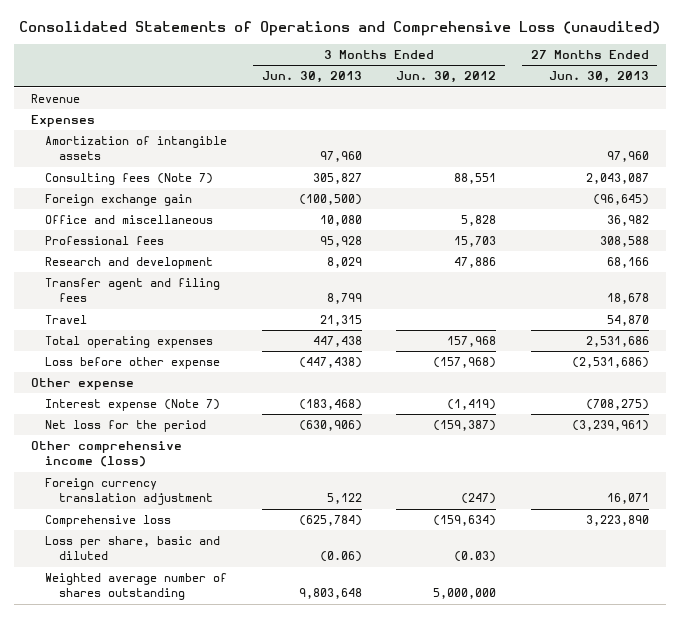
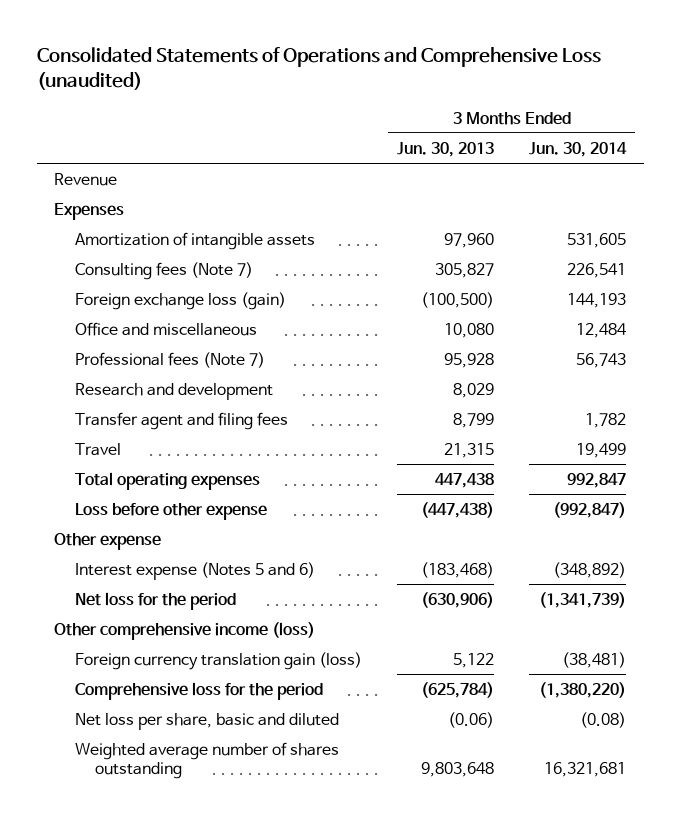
- | 3 Months Ended Jun. 30, 2013 | 3 Months Ended Jun. 30, 2012 | 27 Months Ended Jun. 30, 2013
+ | 3 Months Ended Jun. 30, 2013 | 3 Months Ended Jun. 30, 2014
- Foreign exchange gain | (100,500) | | (96,645)
+ Foreign exchange loss (gain) | (100,500) | 144,193
- Professional fees | 95,928 | 15,703 | 308,588
+ Professional fees (Note 7) | 95,928 | 56,743
- Interest expense (Note 7) | (183,468) | (1,419) | (708,275)
+ Interest expense (Notes 5 and 6) | (183,468) | (348,892)
- Foreign currency translation adjustment | 5,122 | (247) | 16,071
- Comprehensive loss | (625,784) | (159,634) | 3,223,890
- Loss per share, basic and diluted | (0.06) | (0.03) |
+ Foreign currency translation gain (loss) | 5,122 | (38,481)
+ Comprehensive loss for the period | (625,784) | (1,380,220)
+ Net loss per share, basic and diluted | (0.06) | (0.08)

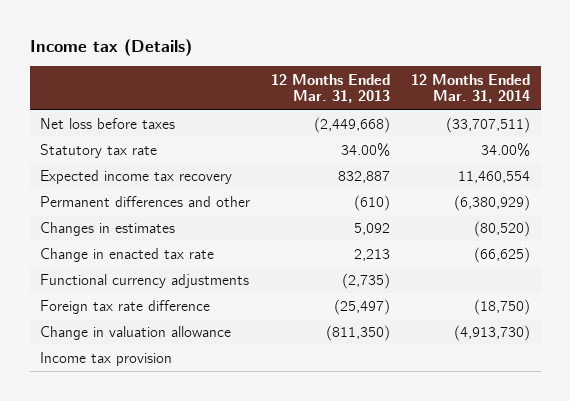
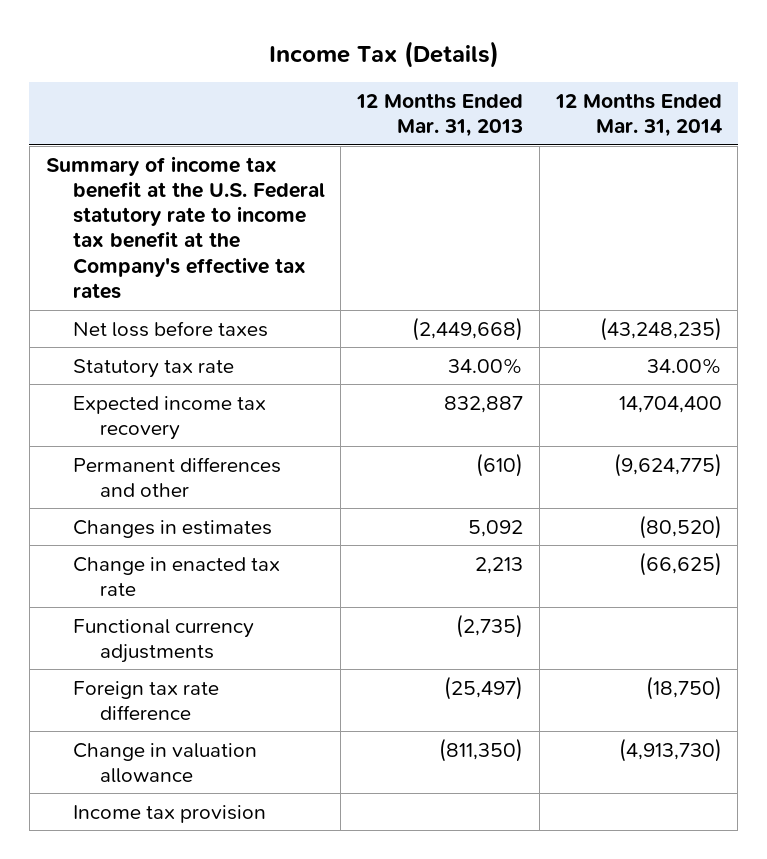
- Income tax (Details)
+ Income Tax (Details)
- Net loss before taxes | (2,449,668) | (33,707,511)
+ Summary of income tax benefit at the U.S. Federal statutory rate to income tax benefit at the Company's effective tax rates
+ Net loss before taxes | (2,449,668) | (43,248,235)
- Expected income tax recovery | 832,887 | 11,460,554
- Permanent differences and other | (610) | (6,380,929)
+ Expected income tax recovery | 832,887 | 14,704,400
+ Permanent differences and other | (610) | (9,624,775)

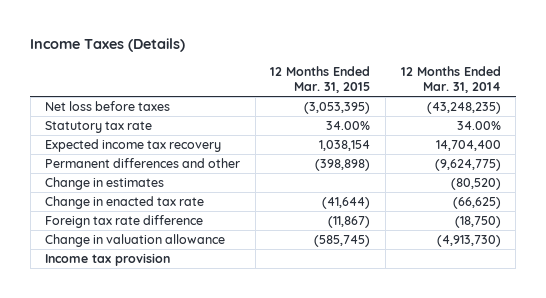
- Income Tax (Details)
+ Income Taxes (Details)
- | 12 Months Ended Mar. 31, 2013 | 12 Months Ended Mar. 31, 2014
+ | 12 Months Ended Mar. 31, 2015 | 12 Months Ended Mar. 31, 2014
- Summary of income tax benefit at the U.S. Federal statutory rate to income tax benefit at the Company's effective tax rates
- Changes in estimates | 5,092 | (80,520)
+ Change in estimates | | (80,520)
- Functional currency adjustments | (2,735) |

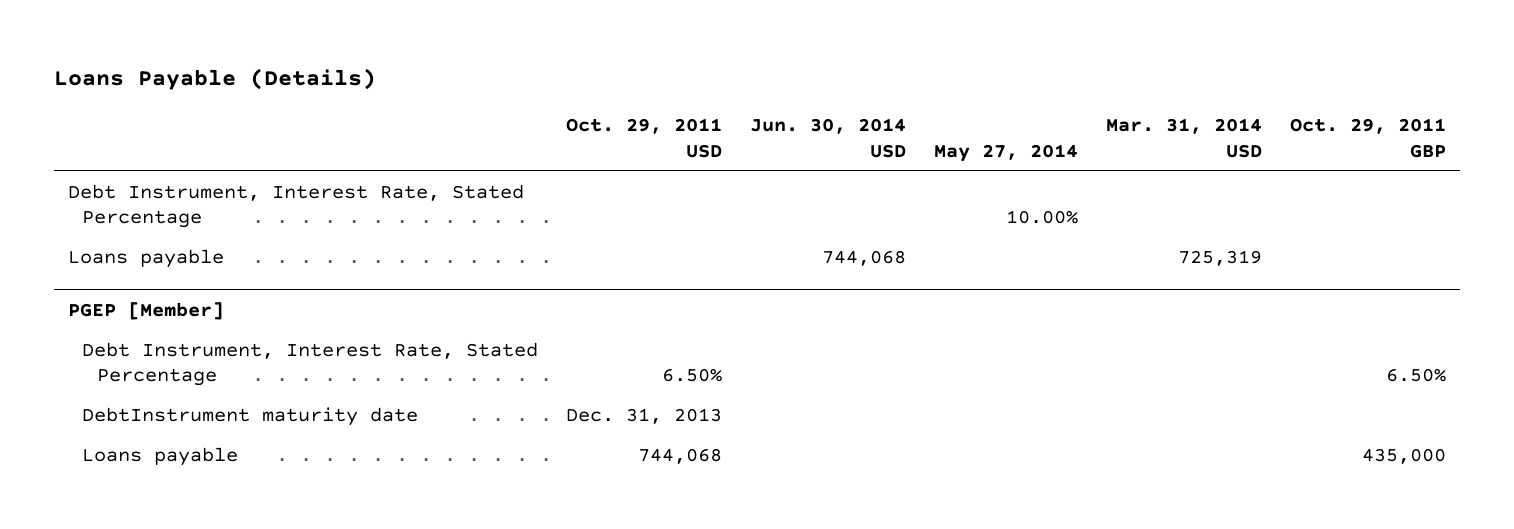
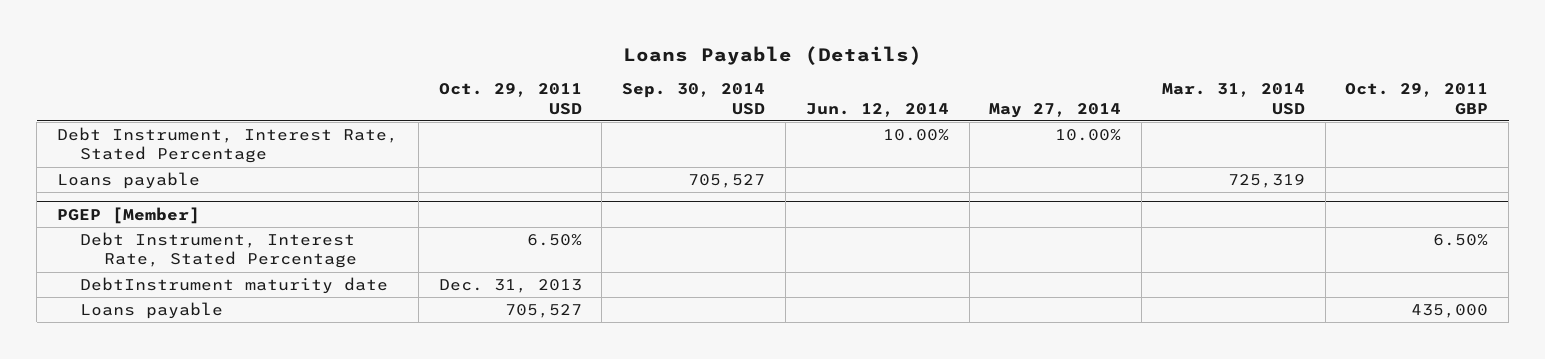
- | Oct. 29, 2011 USD | Jun. 30, 2014 USD | May 27, 2014 | Mar. 31, 2014 USD | Oct. 29, 2011 GBP
+ | Oct. 29, 2011 USD | Sep. 30, 2014 USD | Jun. 12, 2014 | May 27, 2014 | Mar. 31, 2014 USD | Oct. 29, 2011 GBP
@ PGEP [Member]
- Loans payable | 744,068 | | | | 435,000
+ Loans payable | 705,527 | | | | | 435,000

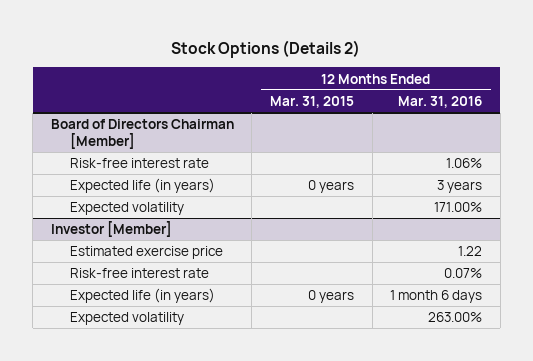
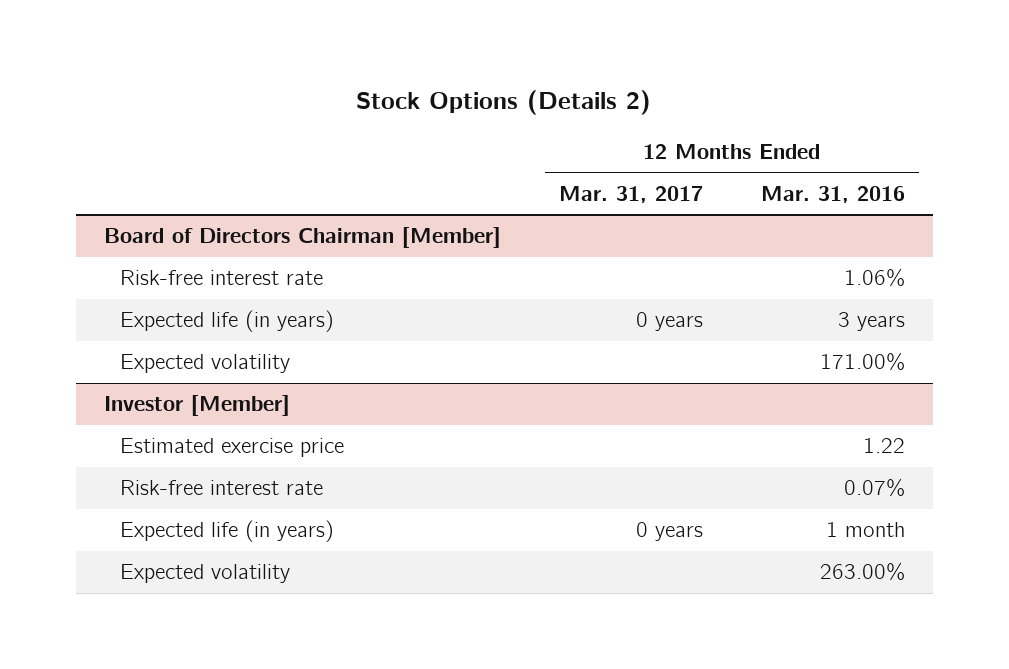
- | 12 Months Ended Mar. 31, 2015 | 12 Months Ended Mar. 31, 2016
+ | 12 Months Ended Mar. 31, 2017 | 12 Months Ended Mar. 31, 2016
@ Investor [Member]
- Expected life (in years) | 0 years | 1 month 6 days
+ Expected life (in years) | 0 years | 1 month

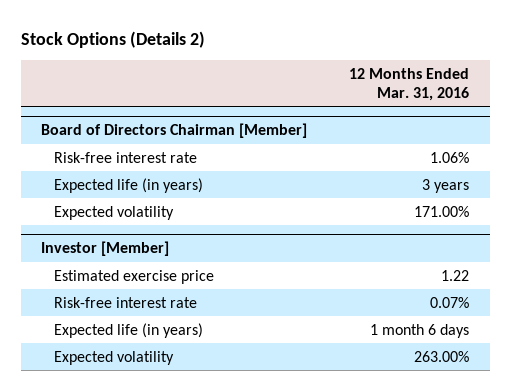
- | 12 Months Ended Mar. 31, 2017 | 12 Months Ended Mar. 31, 2016
+ | 12 Months Ended Mar. 31, 2016
@ Investor [Member]
- Expected life (in years) | 0 years | 1 month
+ Expected life (in years) | 1 month 6 days

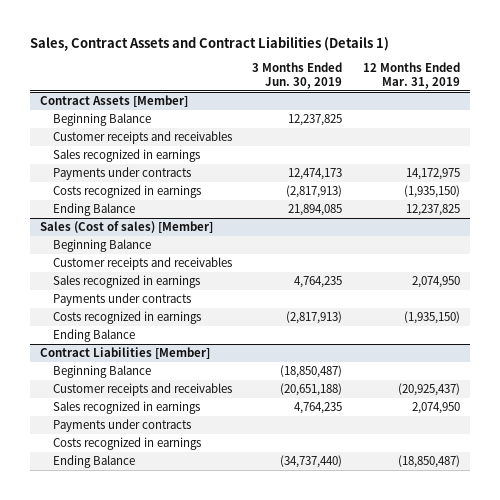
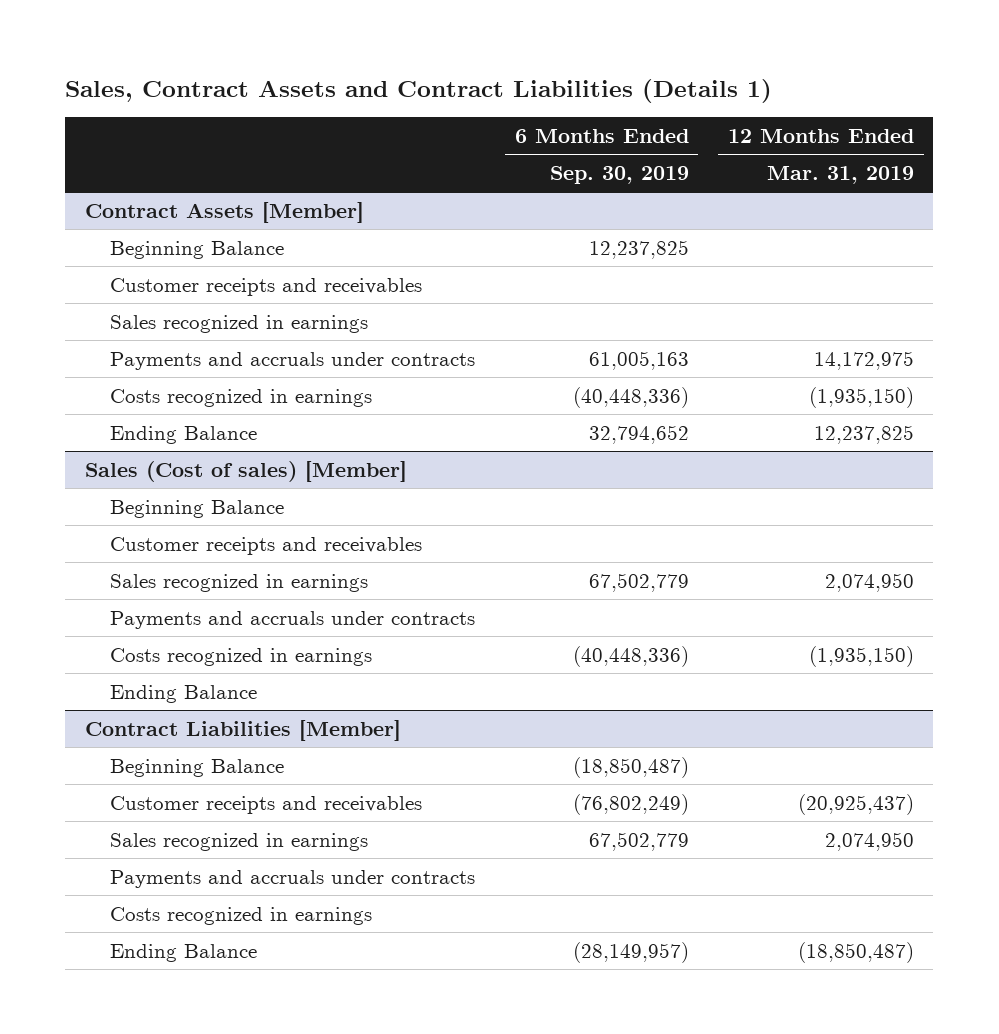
- | 3 Months Ended Jun. 30, 2019 | 12 Months Ended Mar. 31, 2019
+ | 6 Months Ended Sep. 30, 2019 | 12 Months Ended Mar. 31, 2019
@ Contract Assets [Member]
- Payments under contracts | 12,474,173 | 14,172,975
+ Payments and accruals under contracts | 61,005,163 | 14,172,975
@ Sales (Cost of sales) [Member]
- Payments under contracts
+ Payments and accruals under contracts
@ Contract Liabilities [Member]
- Payments under contracts
+ Payments and accruals under contracts

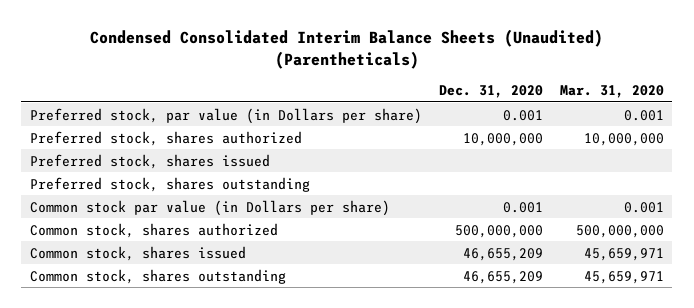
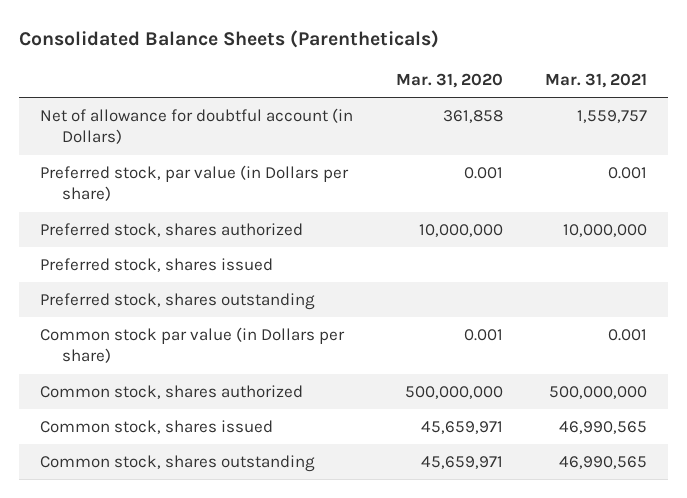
- Condensed Consolidated Interim Balance Sheets (Unaudited) (Parentheticals)
+ Consolidated Balance Sheets (Parentheticals)
- | Dec. 31, 2020 | Mar. 31, 2020
+ | Mar. 31, 2020 | Mar. 31, 2021
+ Net of allowance for doubtful account (in Dollars) | 361,858 | 1,559,757

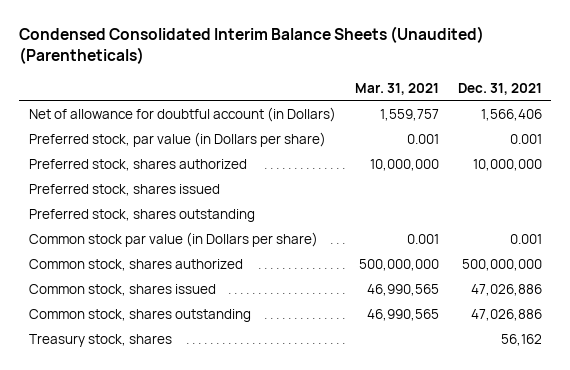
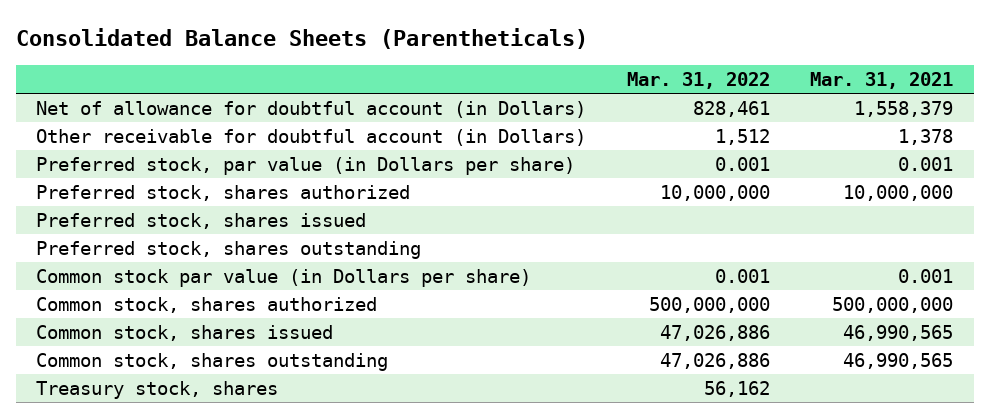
- Condensed Consolidated Interim Balance Sheets (Unaudited) (Parentheticals)
+ Consolidated Balance Sheets (Parentheticals)
- | Mar. 31, 2021 | Dec. 31, 2021
+ | Mar. 31, 2022 | Mar. 31, 2021
- Net of allowance for doubtful account (in Dollars) | 1,559,757 | 1,566,406
+ Net of allowance for doubtful account (in Dollars) | 828,461 | 1,558,379
+ Other receivable for doubtful account (in Dollars) | 1,512 | 1,378

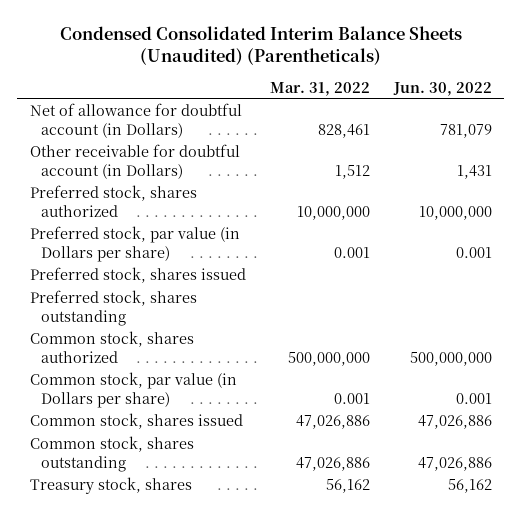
- Consolidated Balance Sheets (Parentheticals)
+ Condensed Consolidated Interim Balance Sheets (Unaudited) (Parentheticals)
- | Mar. 31, 2022 | Mar. 31, 2021
+ | Mar. 31, 2022 | Jun. 30, 2022
moved down: Preferred stock, par value (in Dollars per share) | 0.001 | 0.001
- Common stock par value (in Dollars per share) | 0.001 | 0.001
+ Common stock, par value (in Dollars per share) | 0.001 | 0.001

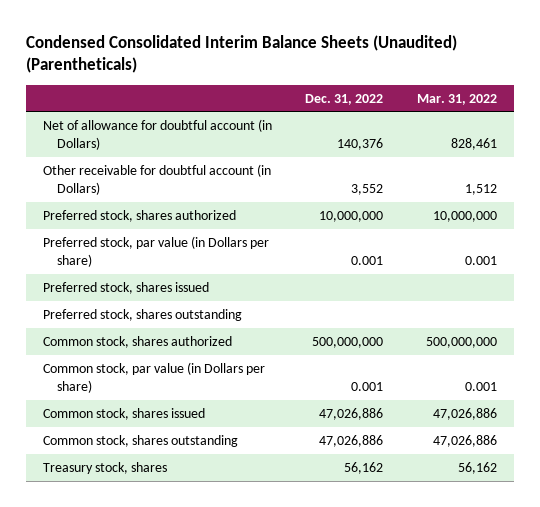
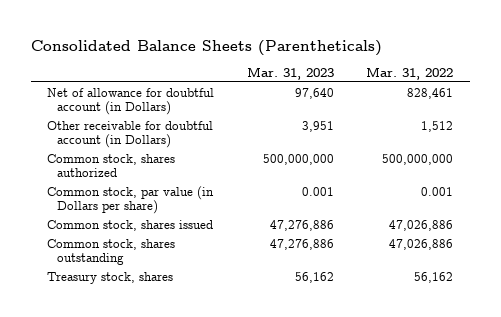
- Condensed Consolidated Interim Balance Sheets (Unaudited) (Parentheticals)
+ Consolidated Balance Sheets (Parentheticals)
- | Dec. 31, 2022 | Mar. 31, 2022
+ | Mar. 31, 2023 | Mar. 31, 2022
- Preferred stock, shares authorized | 10,000,000 | 10,000,000
- Preferred stock, par value (in Dollars per share) | 0.001 | 0.001
- Preferred stock, shares issued
- Preferred stock, shares outstanding

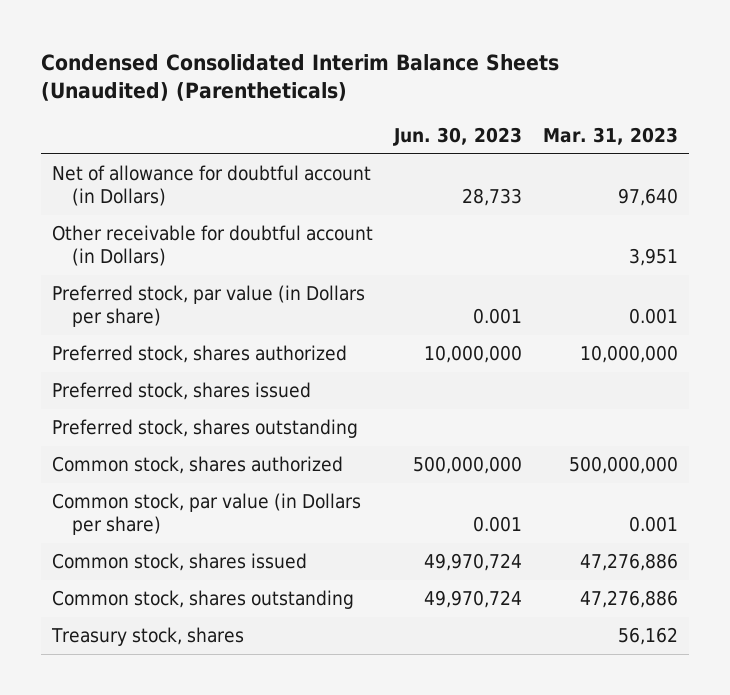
- Consolidated Balance Sheets (Parentheticals)
+ Condensed Consolidated Interim Balance Sheets (Unaudited) (Parentheticals)
- | Mar. 31, 2023 | Mar. 31, 2022
+ | Jun. 30, 2023 | Mar. 31, 2023
+ Preferred stock, par value (in Dollars per share) | 0.001 | 0.001
+ Preferred stock, shares authorized | 10,000,000 | 10,000,000
+ Preferred stock, shares issued
+ Preferred stock, shares outstanding

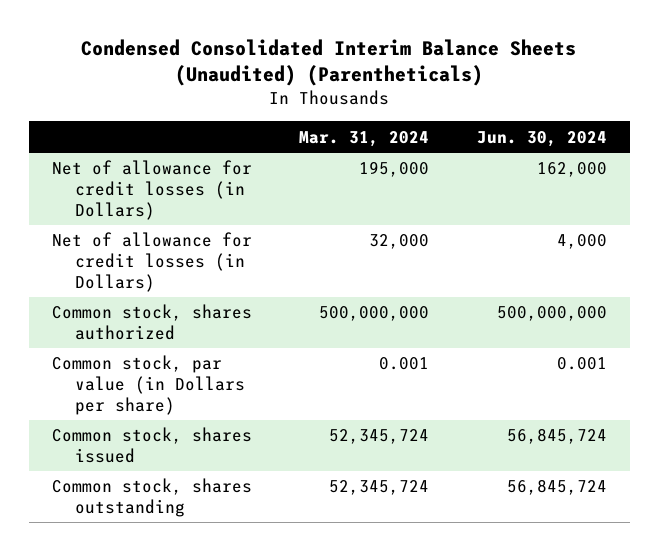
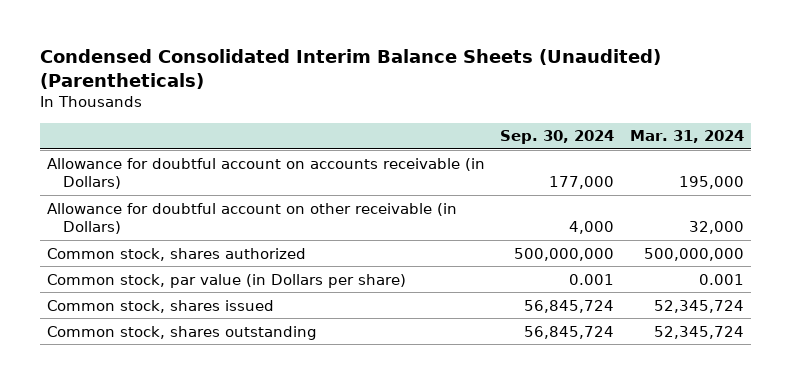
- | Mar. 31, 2024 | Jun. 30, 2024
+ | Sep. 30, 2024 | Mar. 31, 2024
- Net of allowance for credit losses (in Dollars) | 195,000 | 162,000
- Net of allowance for credit losses (in Dollars) | 32,000 | 4,000
+ Allowance for doubtful account on accounts receivable (in Dollars) | 177,000 | 195,000
+ Allowance for doubtful account on other receivable (in Dollars) | 4,000 | 32,000

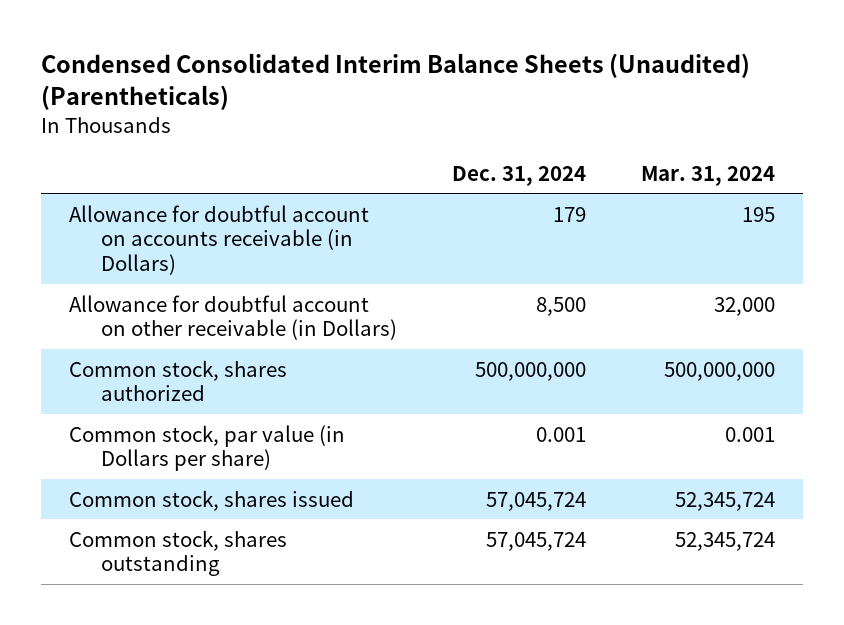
- | Sep. 30, 2024 | Mar. 31, 2024
+ | Dec. 31, 2024 | Mar. 31, 2024
- Allowance for doubtful account on accounts receivable (in Dollars) | 177,000 | 195,000
+ Allowance for doubtful account on accounts receivable (in Dollars) | 179 | 195

